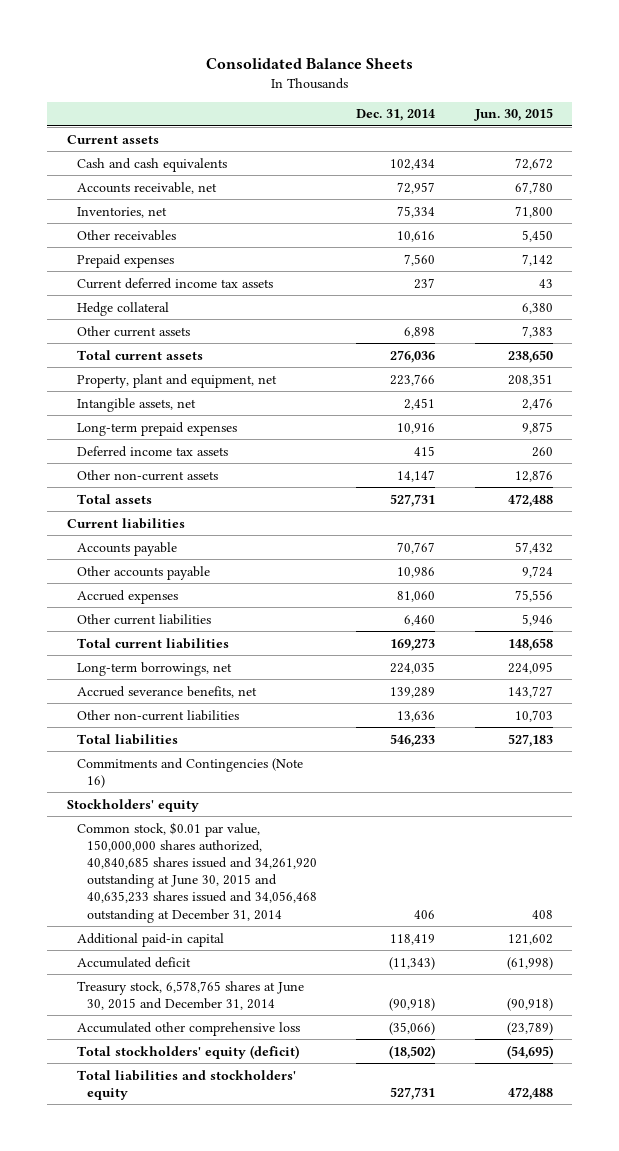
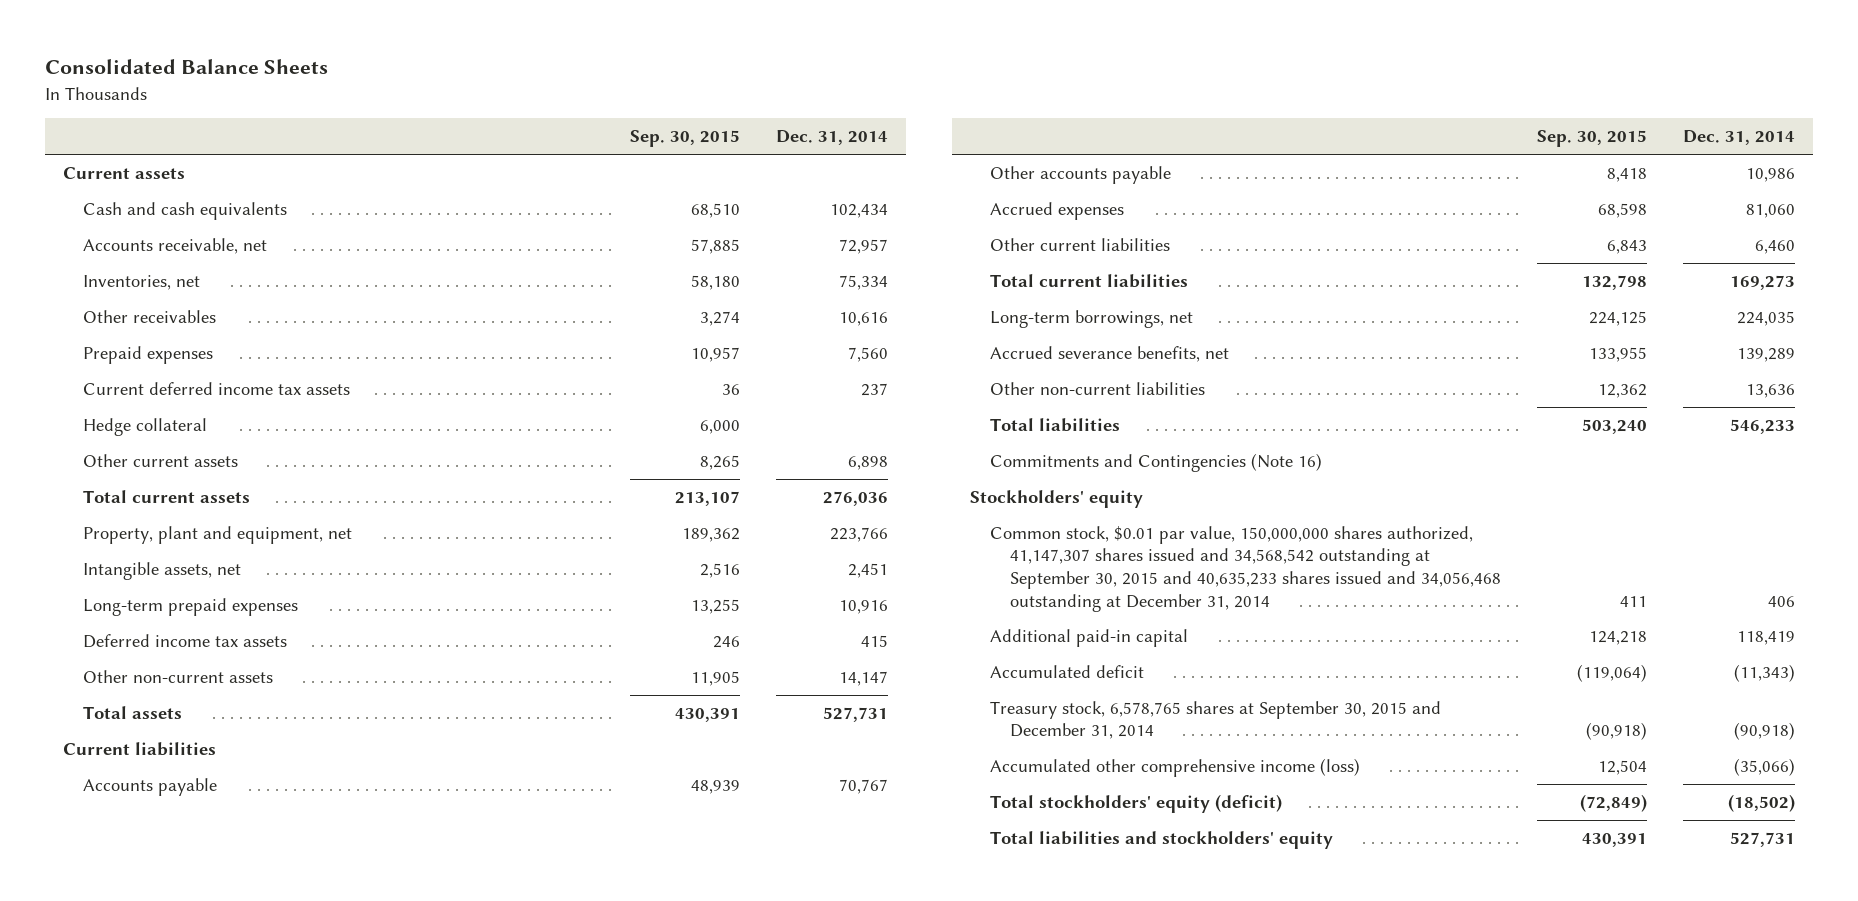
- | Dec. 31, 2014 | Jun. 30, 2015
+ | Sep. 30, 2015 | Dec. 31, 2014
- Common stock, $0.01 par value, 150,000,000 shares authorized, 40,840,685 shares issued and 34,261,920 outstanding at June 30, 2015 and 40,635,233 shares issued and 34,056,468 outstanding at December 31, 2014 | 406 | 408
+ Common stock, $0.01 par value, 150,000,000 shares authorized, 41,147,307 shares issued and 34,568,542 outstanding at September 30, 2015 and 40,635,233 shares issued and 34,056,468 outstanding at December 31, 2014 | 411 | 406
- Treasury stock, 6,578,765 shares at June 30, 2015 and December 31, 2014 | (90,918) | (90,918)
- Accumulated other comprehensive loss | (35,066) | (23,789)
+ Treasury stock, 6,578,765 shares at September 30, 2015 and December 31, 2014 | (90,918) | (90,918)
+ Accumulated other comprehensive income (loss) | 12,504 | (35,066)

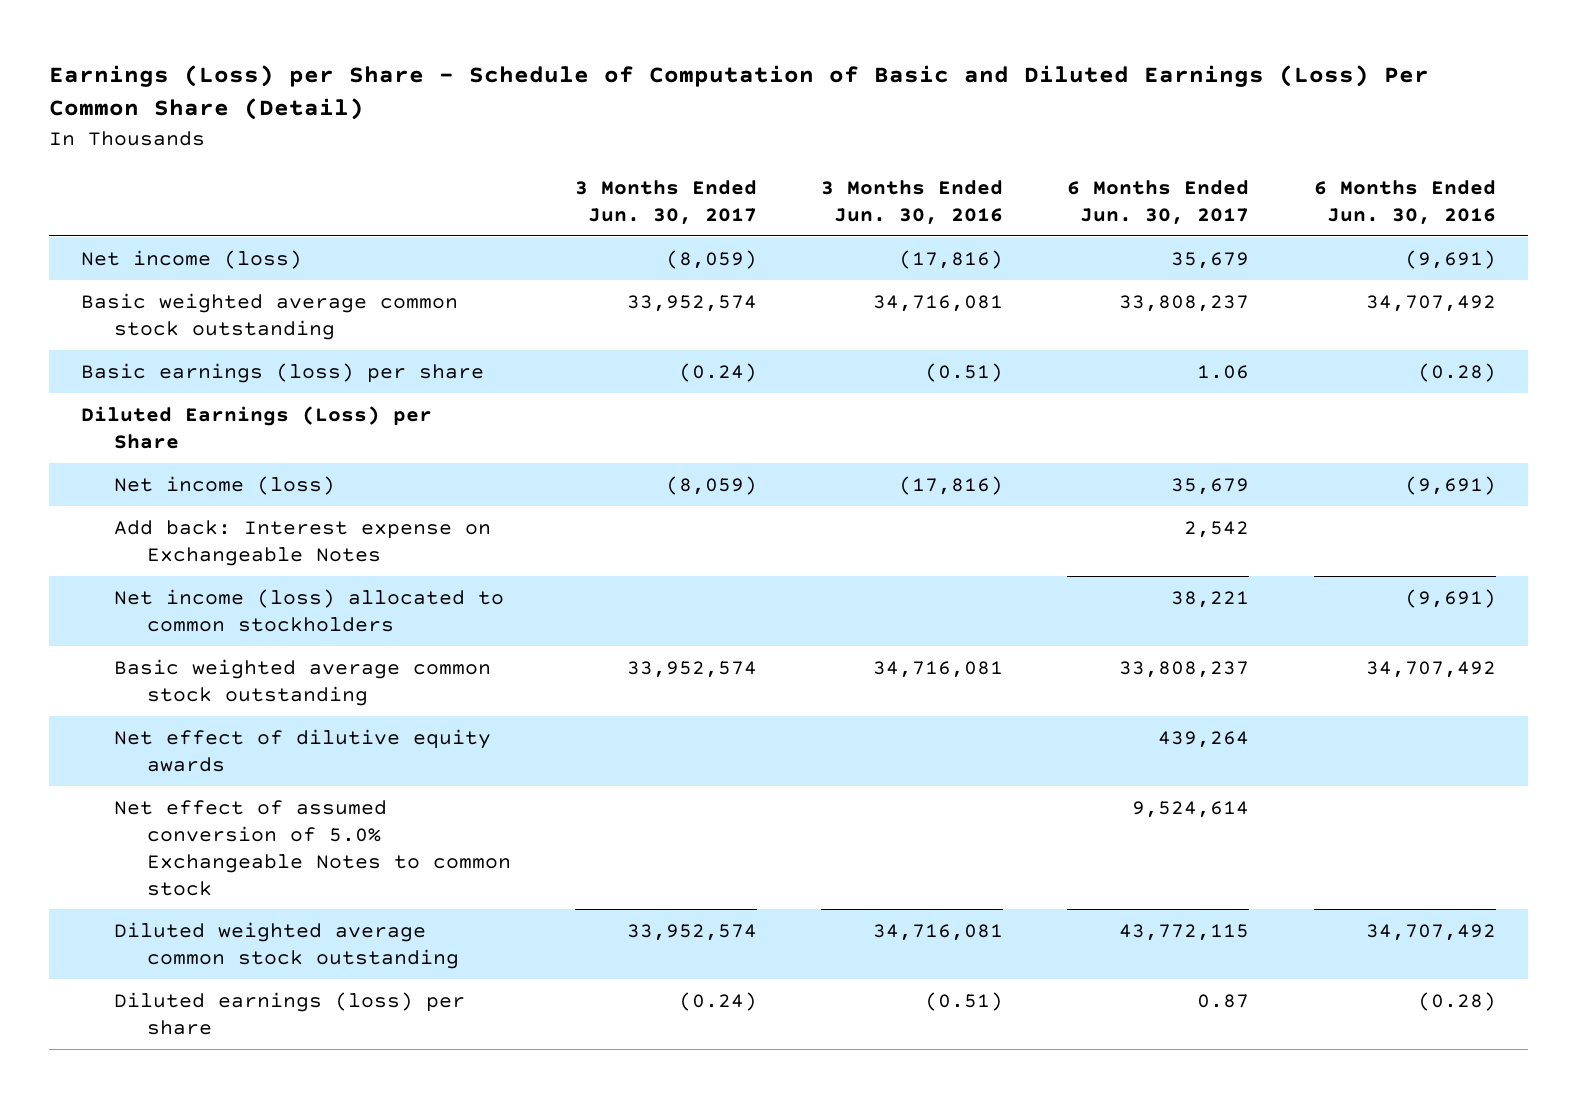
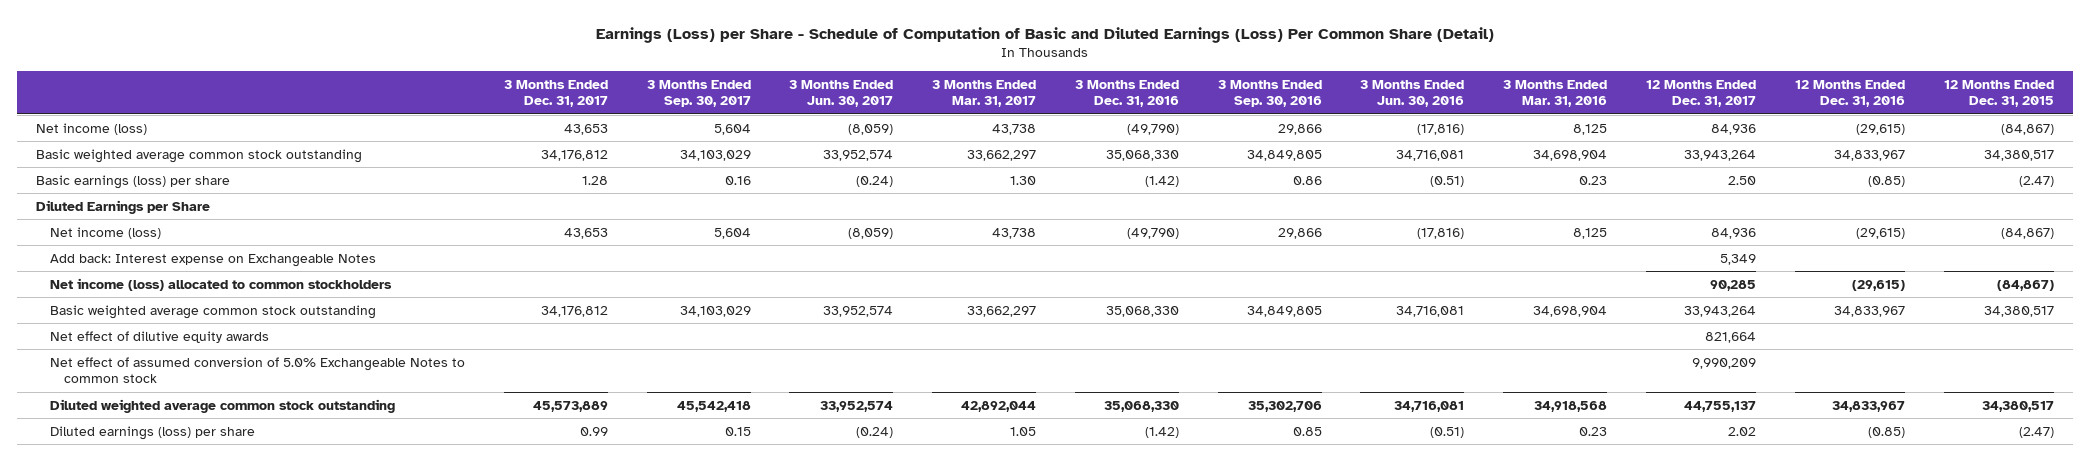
- | 3 Months Ended Jun. 30, 2017 | 3 Months Ended Jun. 30, 2016 | 6 Months Ended Jun. 30, 2017 | 6 Months Ended Jun. 30, 2016
+ | 3 Months Ended Dec. 31, 2017 | 3 Months Ended Sep. 30, 2017 | 3 Months Ended Jun. 30, 2017 | 3 Months Ended Mar. 31, 2017 | 3 Months Ended Dec. 31, 2016 | 3 Months Ended Sep. 30, 2016 | 3 Months Ended Jun. 30, 2016 | 3 Months Ended Mar. 31, 2016 | 12 Months Ended Dec. 31, 2017 | 12 Months Ended Dec. 31, 2016 | 12 Months Ended Dec. 31, 2015
- Diluted Earnings (Loss) per Share
+ Diluted Earnings per Share

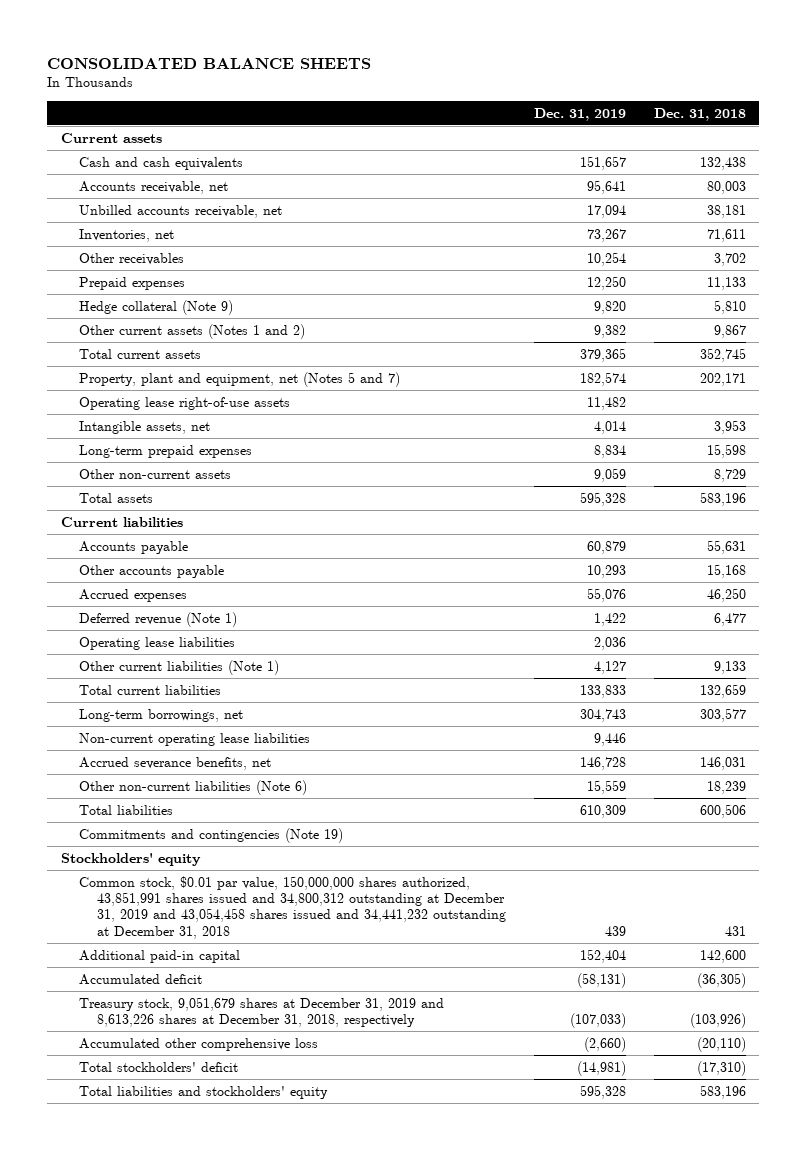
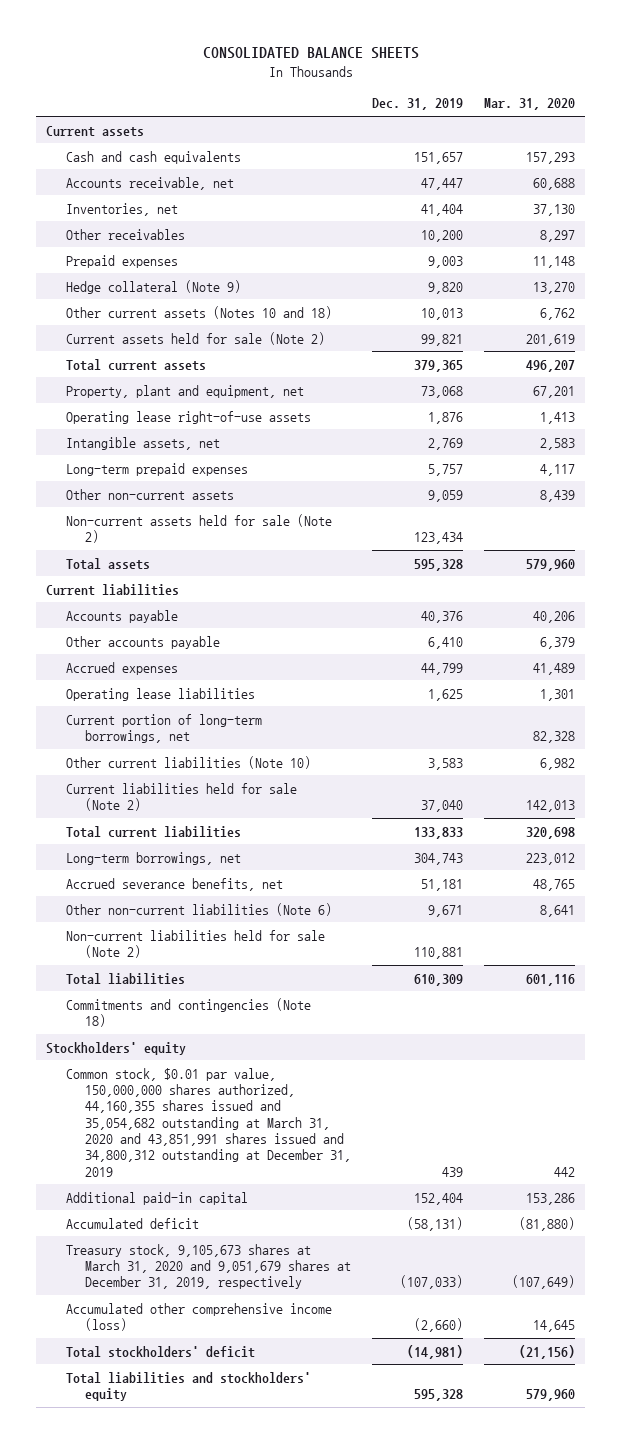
- | Dec. 31, 2019 | Dec. 31, 2018
+ | Dec. 31, 2019 | Mar. 31, 2020
- Accounts receivable, net | 95,641 | 80,003
- Unbilled accounts receivable, net | 17,094 | 38,181
- Inventories, net | 73,267 | 71,611
- Other receivables | 10,254 | 3,702
- Prepaid expenses | 12,250 | 11,133
+ Accounts receivable, net | 47,447 | 60,688
+ Inventories, net | 41,404 | 37,130
+ Other receivables | 10,200 | 8,297
+ Prepaid expenses | 9,003 | 11,148
- Other current assets (Notes 1 and 2) | 9,382 | 9,867
+ Other current assets (Notes 10 and 18) | 10,013 | 6,762
+ Current assets held for sale (Note 2) | 99,821 | 201,619
- Property, plant and equipment, net (Notes 5 and 7) | 182,574 | 202,171
- Operating lease right-of-use assets | 11,482 |
- Intangible assets, net | 4,014 | 3,953
- Long-term prepaid expenses | 8,834 | 15,598
+ Property, plant and equipment, net | 73,068 | 67,201
+ Operating lease right-of-use assets | 1,876 | 1,413
+ Intangible assets, net | 2,769 | 2,583
+ Long-term prepaid expenses | 5,757 | 4,117
+ Non-current assets held for sale (Note 2) | 123,434 |
- Accounts payable | 60,879 | 55,631
- Other accounts payable | 10,293 | 15,168
- Accrued expenses | 55,076 | 46,250
- Deferred revenue (Note 1) | 1,422 | 6,477
- Operating lease liabilities | 2,036 |
- Other current liabilities (Note 1) | 4,127 | 9,133
+ Accounts payable | 40,376 | 40,206
+ Other accounts payable | 6,410 | 6,379
+ Accrued expenses | 44,799 | 41,489
+ Operating lease liabilities | 1,625 | 1,301
+ Current portion of long-term borrowings, net | | 82,328
+ Other current liabilities (Note 10) | 3,583 | 6,982
+ Current liabilities held for sale (Note 2) | 37,040 | 142,013
- Non-current operating lease liabilities | 9,446 |
- Accrued severance benefits, net | 146,728 | 146,031
- Other non-current liabilities (Note 6) | 15,559 | 18,239
+ Accrued severance benefits, net | 51,181 | 48,765
+ Other non-current liabilities (Note 6) | 9,671 | 8,641
+ Non-current liabilities held for sale (Note 2) | 110,881 |
- Commitments and contingencies (Note 19)
+ Commitments and contingencies (Note 18)
- Common stock, $0.01 par value, 150,000,000 shares authorized, 43,851,991 shares issued and 34,800,312 outstanding at December 31, 2019 and 43,054,458 shares issued and 34,441,232 outstanding at December 31, 2018 | 439 | 431
+ Common stock, $0.01 par value, 150,000,000 shares authorized, 44,160,355 shares issued and 35,054,682 outstanding at March 31, 2020 and 43,851,991 shares issued and 34,800,312 outstanding at December 31, 2019 | 439 | 442
- Treasury stock, 9,051,679 shares at December 31, 2019 and 8,613,226 shares at December 31, 2018, respectively | (107,033) | (103,926)
- Accumulated other comprehensive loss | (2,660) | (20,110)
+ Treasury stock, 9,105,673 shares at March 31, 2020 and 9,051,679 shares at December 31, 2019, respectively | (107,033) | (107,649)
+ Accumulated other comprehensive income (loss) | (2,660) | 14,645

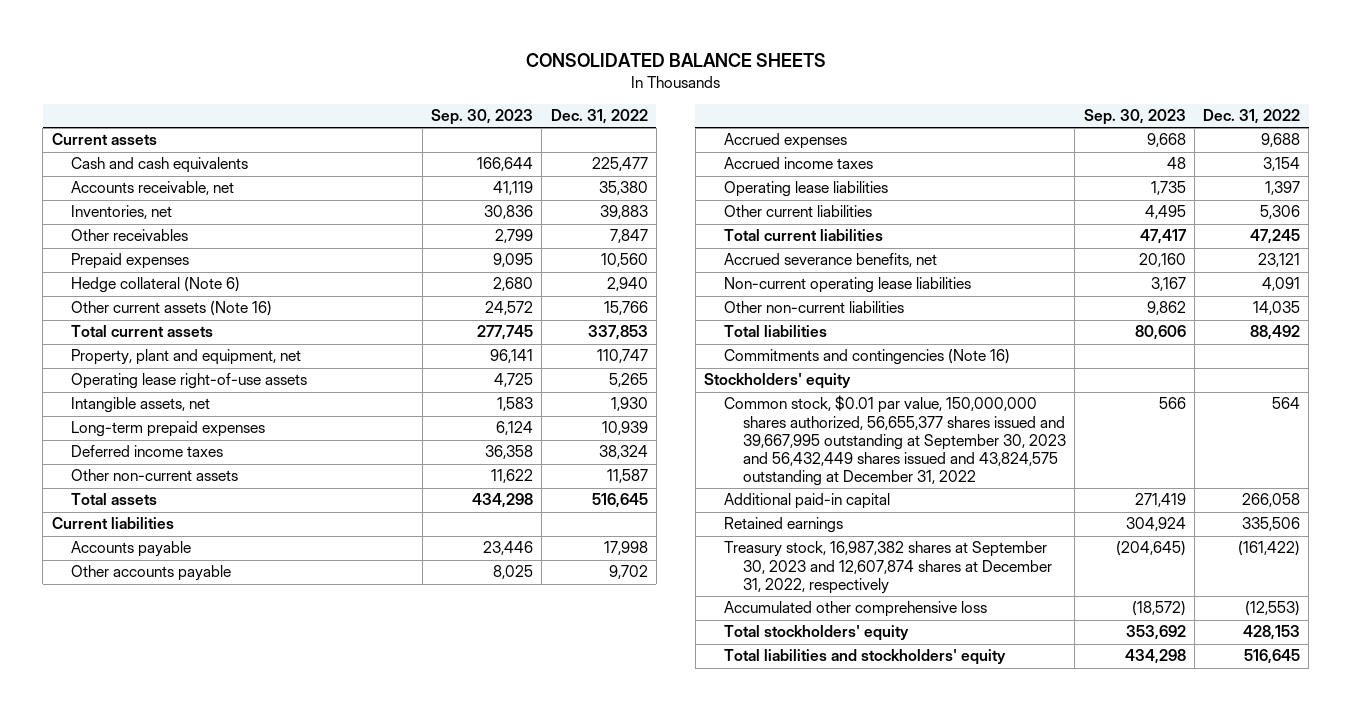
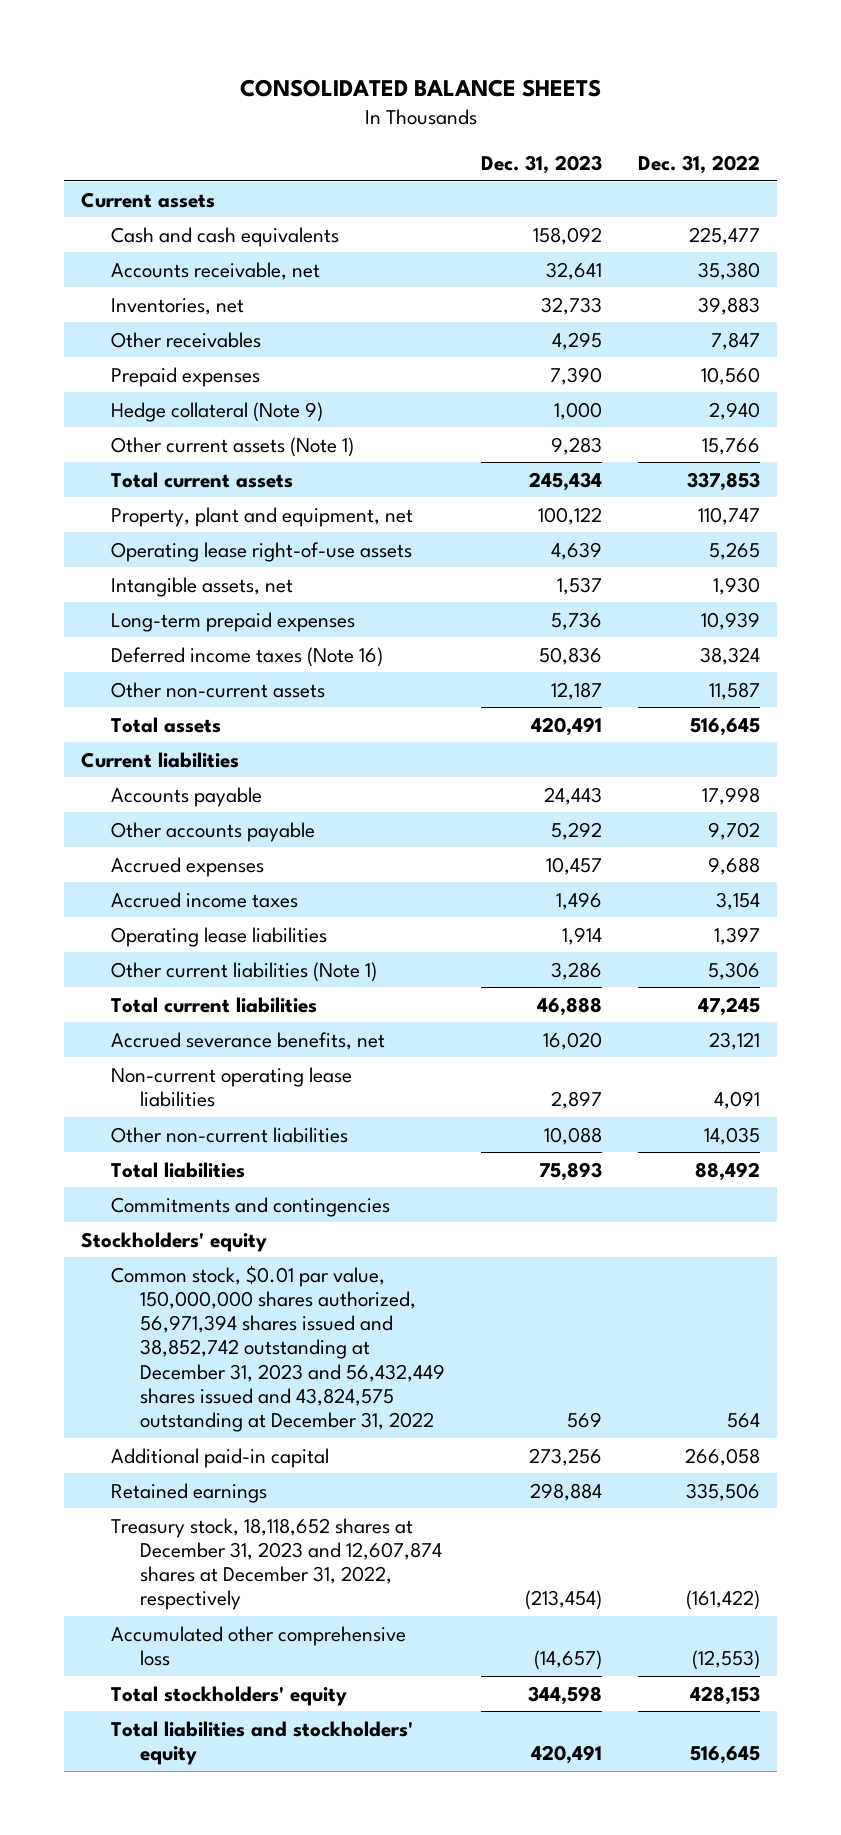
- | Sep. 30, 2023 | Dec. 31, 2022
+ | Dec. 31, 2023 | Dec. 31, 2022
- Hedge collateral (Note 6) | 2,680 | 2,940
- Other current assets (Note 16) | 24,572 | 15,766
+ Hedge collateral (Note 9) | 1,000 | 2,940
+ Other current assets (Note 1) | 9,283 | 15,766
- Deferred income taxes | 36,358 | 38,324
+ Deferred income taxes (Note 16) | 50,836 | 38,324
- Other current liabilities | 4,495 | 5,306
+ Other current liabilities (Note 1) | 3,286 | 5,306
- Commitments and contingencies (Note 16)
+ Commitments and contingencies
- Common stock, $0.01 par value, 150,000,000 shares authorized, 56,655,377 shares issued and 39,667,995 outstanding at September 30, 2023 and 56,432,449 shares issued and 43,824,575 outstanding at December 31, 2022 | 566 | 564
+ Common stock, $0.01 par value, 150,000,000 shares authorized, 56,971,394 shares issued and 38,852,742 outstanding at December 31, 2023 and 56,432,449 shares issued and 43,824,575 outstanding at December 31, 2022 | 569 | 564
- Treasury stock, 16,987,382 shares at September 30, 2023 and 12,607,874 shares at December 31, 2022, respectively | (204,645) | (161,422)
+ Treasury stock, 18,118,652 shares at December 31, 2023 and 12,607,874 shares at December 31, 2022, respectively | (213,454) | (161,422)

